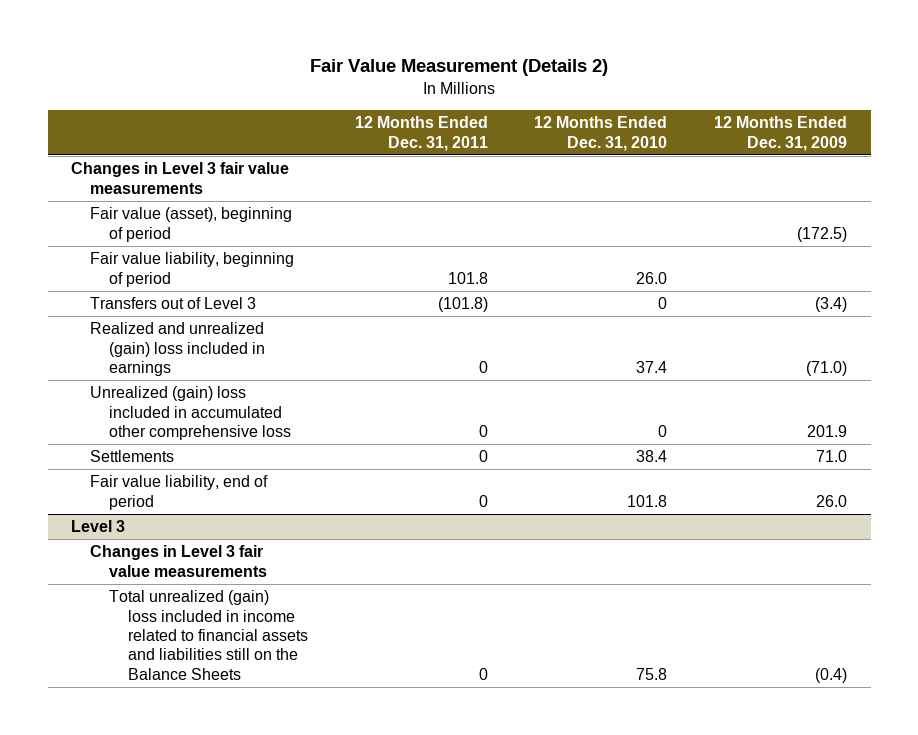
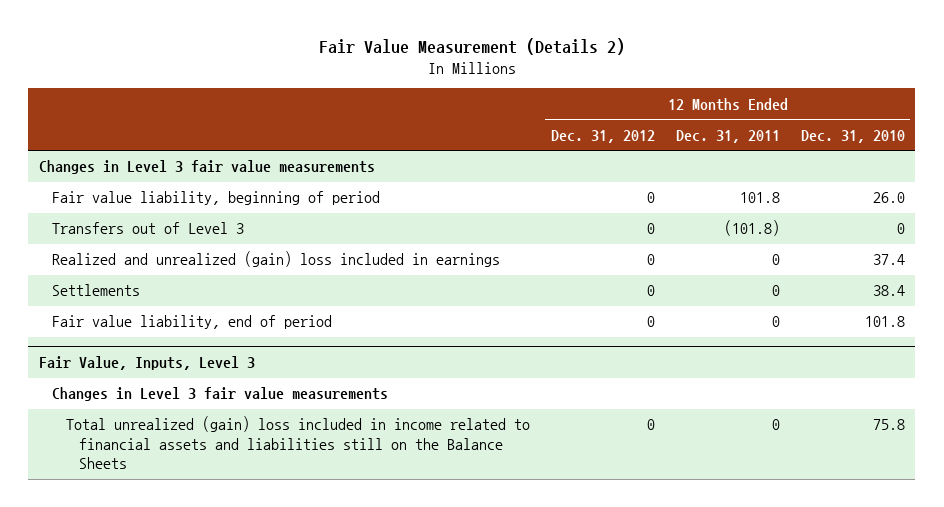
- | 12 Months Ended Dec. 31, 2011 | 12 Months Ended Dec. 31, 2010 | 12 Months Ended Dec. 31, 2009
+ | 12 Months Ended Dec. 31, 2012 | 12 Months Ended Dec. 31, 2011 | 12 Months Ended Dec. 31, 2010
- Fair value (asset), beginning of period | | | (172.5)
- Unrealized (gain) loss included in accumulated other comprehensive loss | 0 | 0 | 201.9
- Level 3
+ Fair Value, Inputs, Level 3

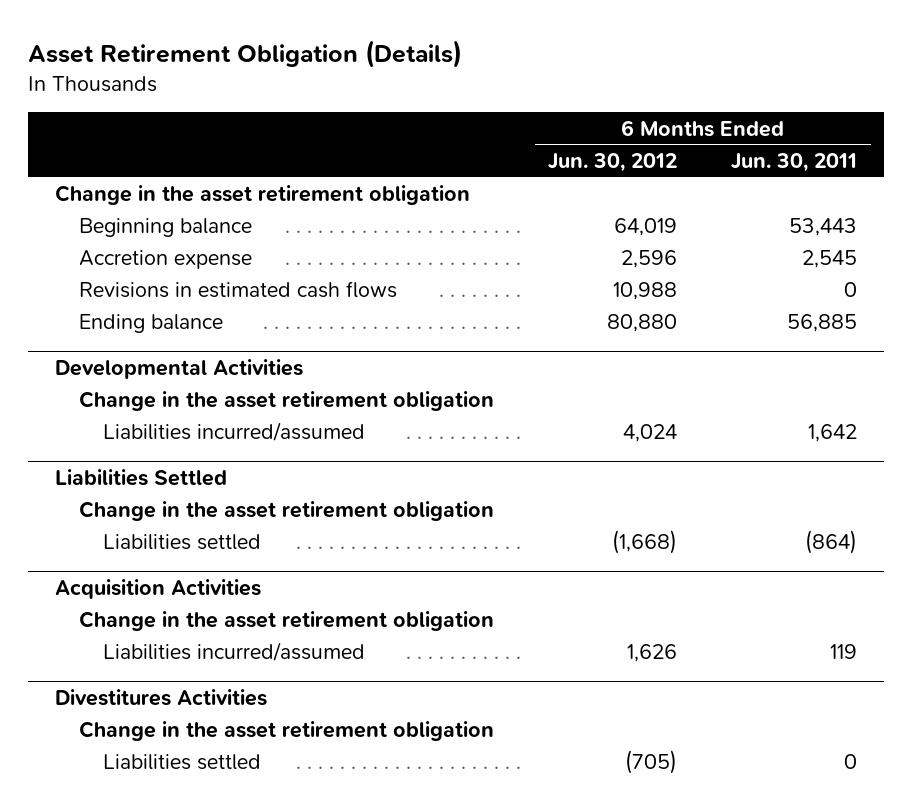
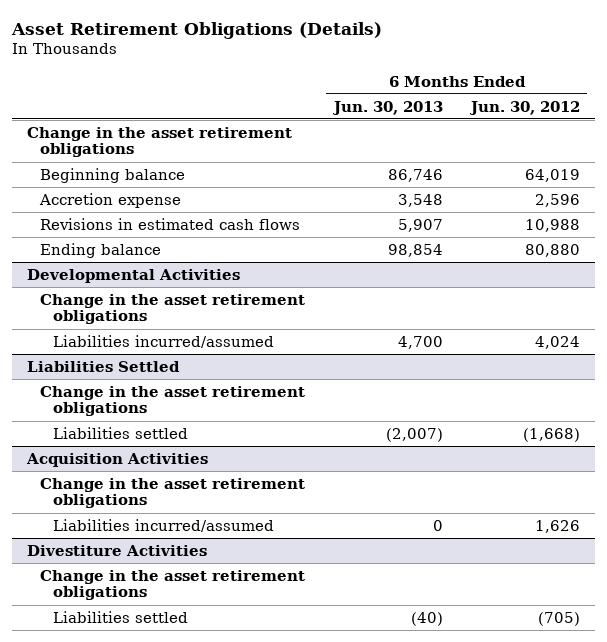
- Asset Retirement Obligation (Details)
+ Asset Retirement Obligations (Details)
- | 6 Months Ended Jun. 30, 2012 | 6 Months Ended Jun. 30, 2011
+ | 6 Months Ended Jun. 30, 2013 | 6 Months Ended Jun. 30, 2012
- Change in the asset retirement obligation
+ Change in the asset retirement obligations
@ Developmental Activities
- Change in the asset retirement obligation
+ Change in the asset retirement obligations
@ Liabilities Settled
- Change in the asset retirement obligation
+ Change in the asset retirement obligations
@ Acquisition Activities
- Change in the asset retirement obligation
+ Change in the asset retirement obligations
- Divestitures Activities
- Change in the asset retirement obligation
+ Divestiture Activities
+ Change in the asset retirement obligations

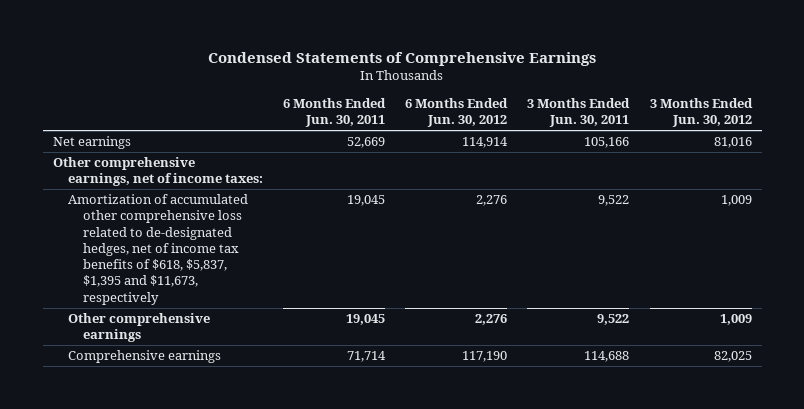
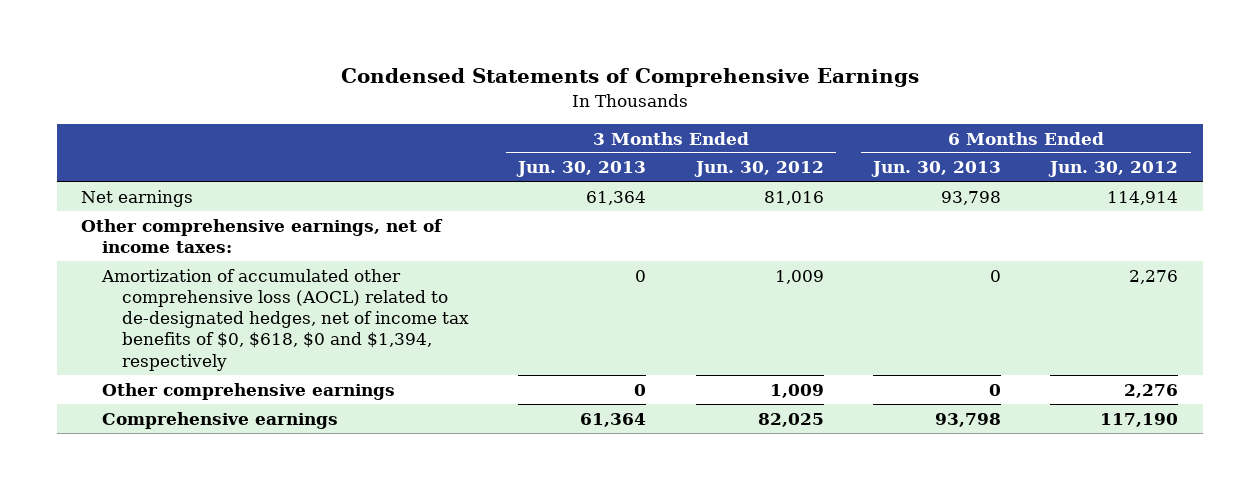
- | 6 Months Ended Jun. 30, 2011 | 6 Months Ended Jun. 30, 2012 | 3 Months Ended Jun. 30, 2011 | 3 Months Ended Jun. 30, 2012
+ | 3 Months Ended Jun. 30, 2013 | 3 Months Ended Jun. 30, 2012 | 6 Months Ended Jun. 30, 2013 | 6 Months Ended Jun. 30, 2012
- Amortization of accumulated other comprehensive loss related to de-designated hedges, net of income tax benefits of $618, $5,837, $1,395 and $11,673, respectively | 19,045 | 2,276 | 9,522 | 1,009
+ Amortization of accumulated other comprehensive loss (AOCL) related to de-designated hedges, net of income tax benefits of $0, $618, $0 and $1,394, respectively | 0 | 1,009 | 0 | 2,276

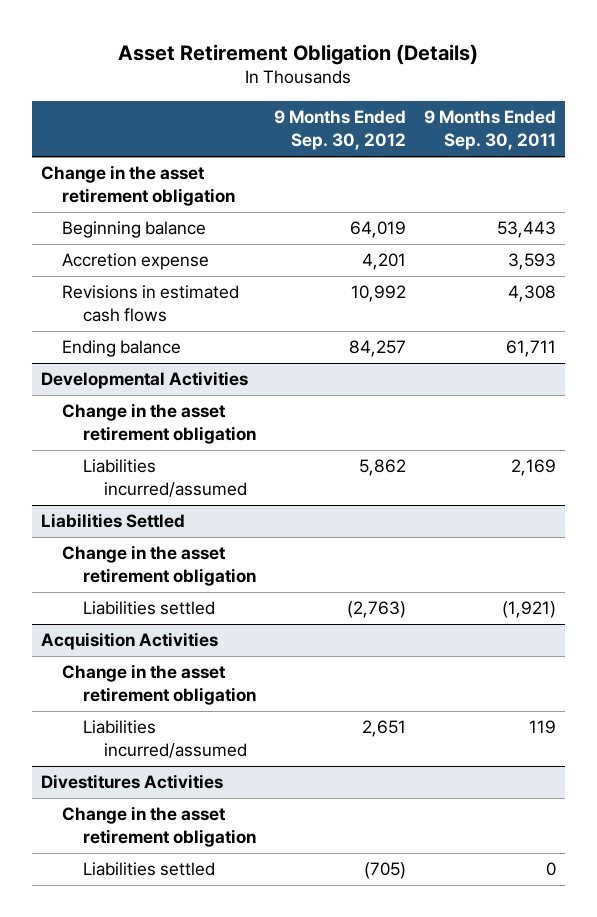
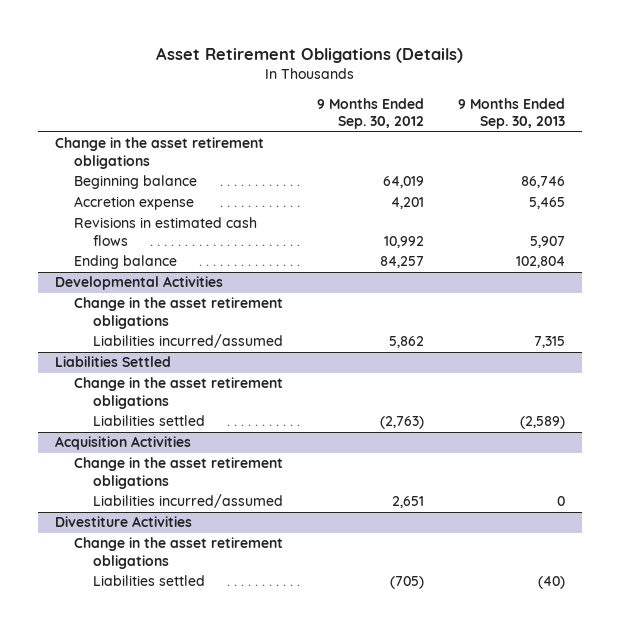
- Asset Retirement Obligation (Details)
+ Asset Retirement Obligations (Details)
- | 9 Months Ended Sep. 30, 2012 | 9 Months Ended Sep. 30, 2011
+ | 9 Months Ended Sep. 30, 2012 | 9 Months Ended Sep. 30, 2013
- Change in the asset retirement obligation
+ Change in the asset retirement obligations
@ Developmental Activities
- Change in the asset retirement obligation
+ Change in the asset retirement obligations
@ Liabilities Settled
- Change in the asset retirement obligation
+ Change in the asset retirement obligations
@ Acquisition Activities
- Change in the asset retirement obligation
+ Change in the asset retirement obligations
- Divestitures Activities
- Change in the asset retirement obligation
+ Divestiture Activities
+ Change in the asset retirement obligations

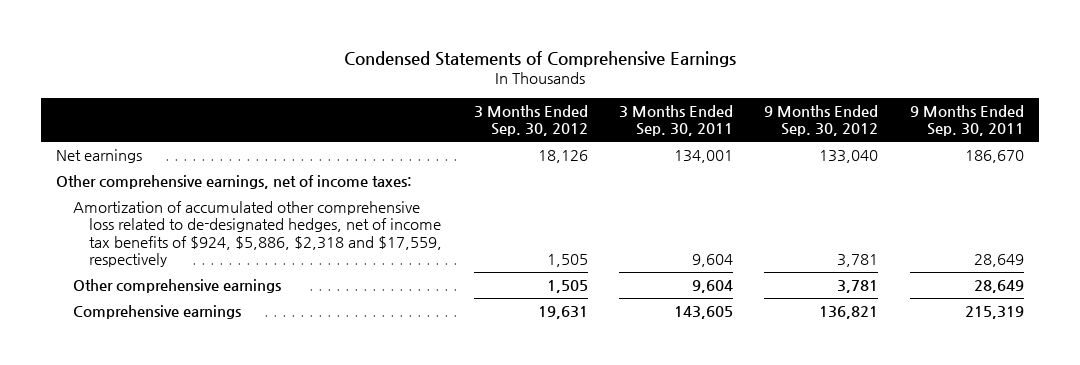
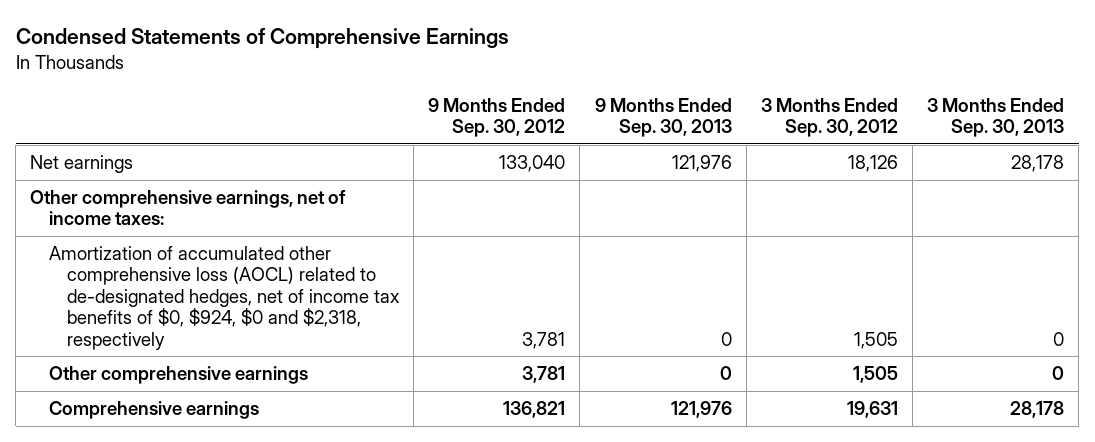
- | 3 Months Ended Sep. 30, 2012 | 3 Months Ended Sep. 30, 2011 | 9 Months Ended Sep. 30, 2012 | 9 Months Ended Sep. 30, 2011
+ | 9 Months Ended Sep. 30, 2012 | 9 Months Ended Sep. 30, 2013 | 3 Months Ended Sep. 30, 2012 | 3 Months Ended Sep. 30, 2013
- Amortization of accumulated other comprehensive loss related to de-designated hedges, net of income tax benefits of $924, $5,886, $2,318 and $17,559, respectively | 1,505 | 9,604 | 3,781 | 28,649
+ Amortization of accumulated other comprehensive loss (AOCL) related to de-designated hedges, net of income tax benefits of $0, $924, $0 and $2,318, respectively | 3,781 | 0 | 1,505 | 0

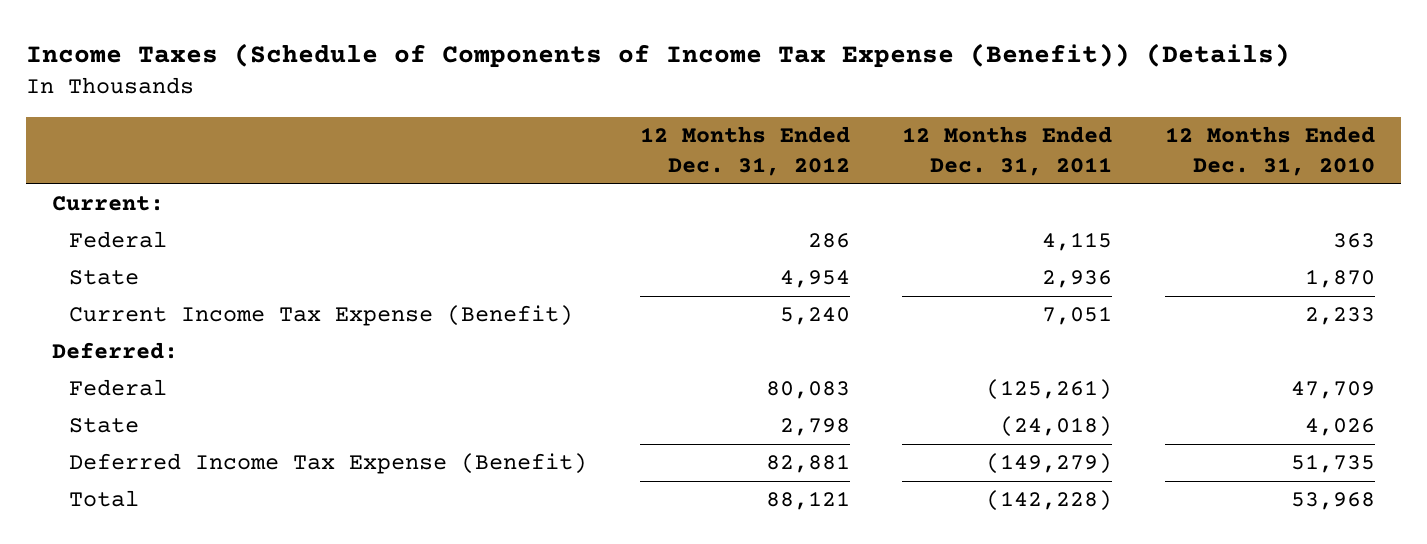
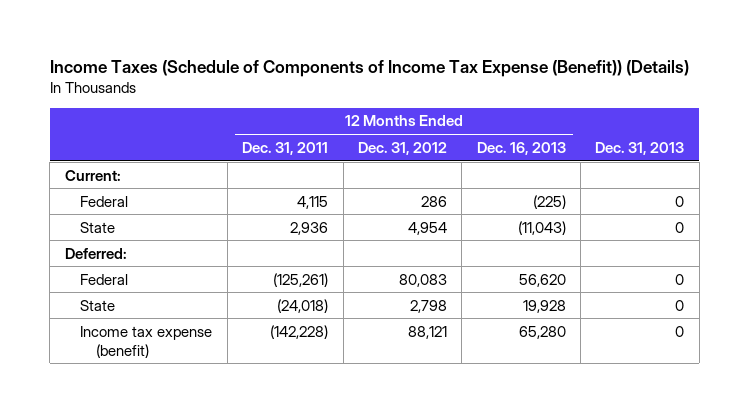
- | 12 Months Ended Dec. 31, 2012 | 12 Months Ended Dec. 31, 2011 | 12 Months Ended Dec. 31, 2010
+ | 12 Months Ended Dec. 31, 2011 | 12 Months Ended Dec. 31, 2012 | 12 Months Ended Dec. 16, 2013 | Dec. 31, 2013
- Current Income Tax Expense (Benefit) | 5,240 | 7,051 | 2,233
- Deferred Income Tax Expense (Benefit) | 82,881 | (149,279) | 51,735
- Total | 88,121 | (142,228) | 53,968
+ Income tax expense (benefit) | (142,228) | 88,121 | 65,280 | 0

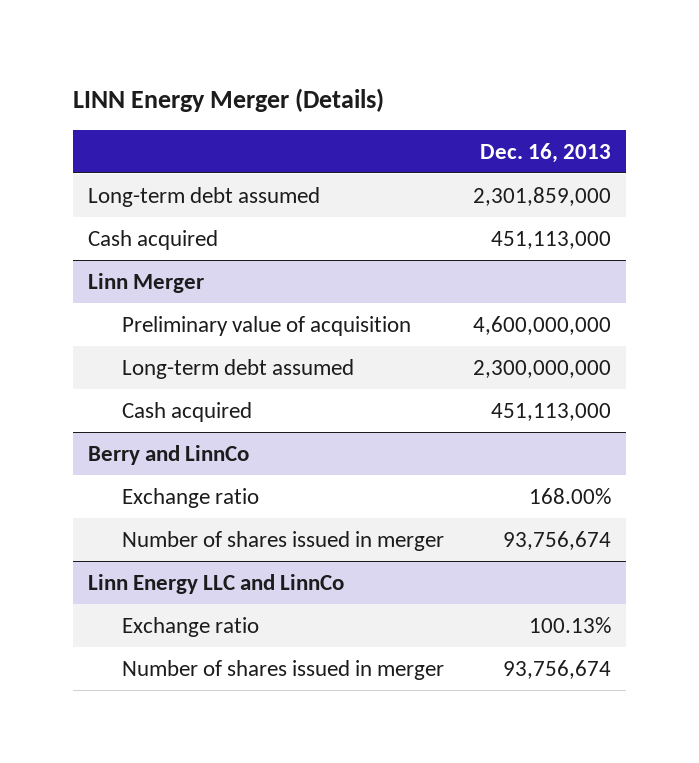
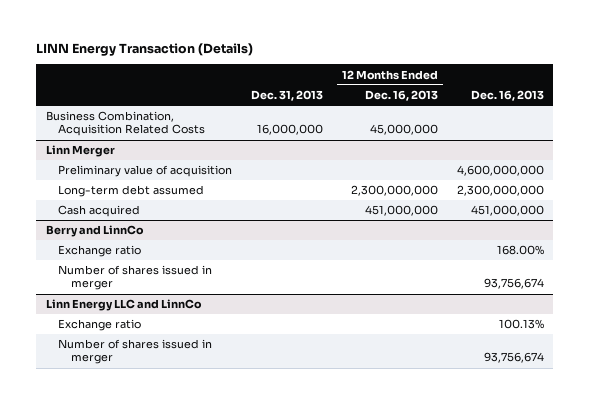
- LINN Energy Merger (Details)
+ LINN Energy Transaction (Details)
- | Dec. 16, 2013
+ | Dec. 31, 2013 | 12 Months Ended Dec. 16, 2013 | Dec. 16, 2013
- Long-term debt assumed | 2,301,859,000
- Cash acquired | 451,113,000
+ Business Combination, Acquisition Related Costs | 16,000,000 | 45,000,000 |
@ Linn Merger
- Cash acquired | 451,113,000
+ Cash acquired | | 451,000,000 | 451,000,000

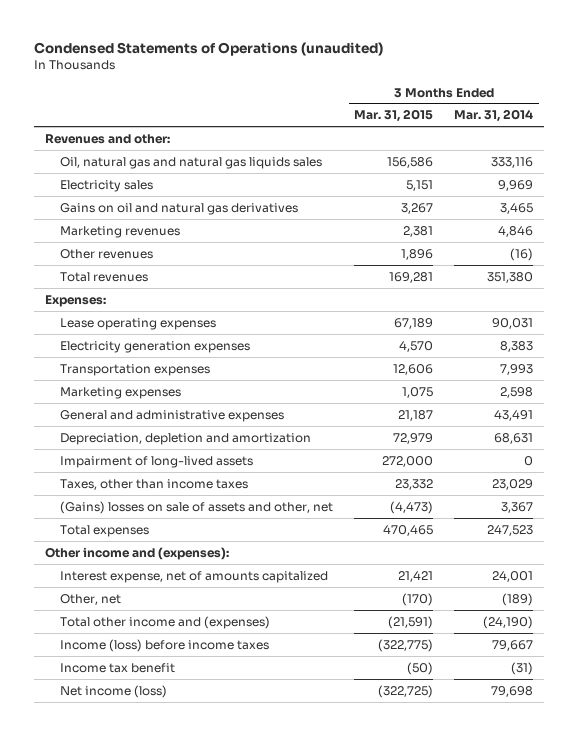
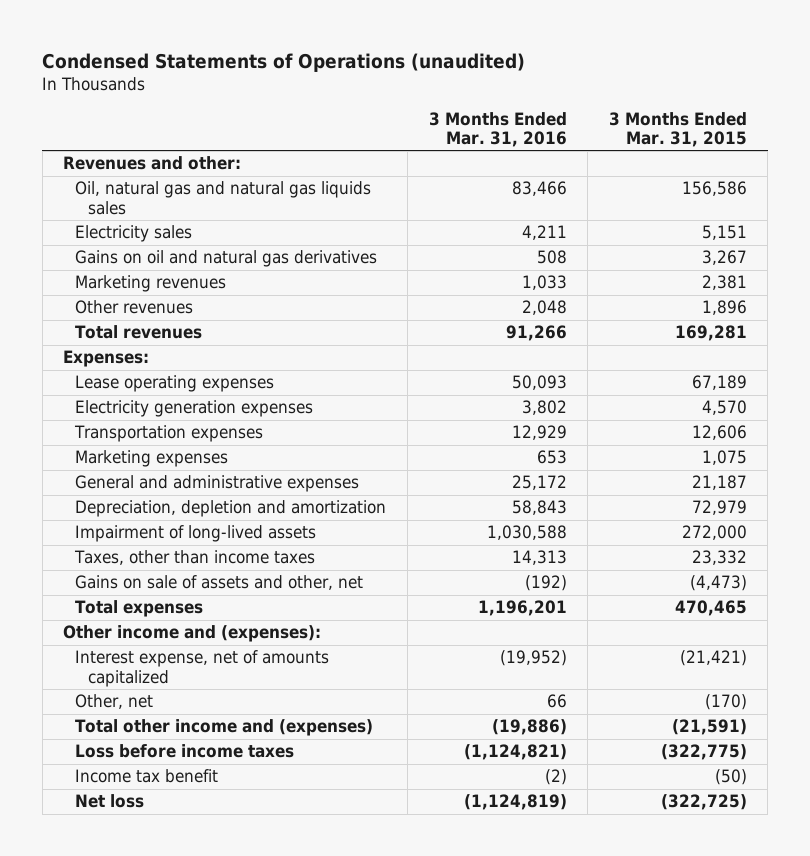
- | 3 Months Ended Mar. 31, 2015 | 3 Months Ended Mar. 31, 2014
+ | 3 Months Ended Mar. 31, 2016 | 3 Months Ended Mar. 31, 2015
- (Gains) losses on sale of assets and other, net | (4,473) | 3,367
+ Gains on sale of assets and other, net | (192) | (4,473)
- Interest expense, net of amounts capitalized | 21,421 | 24,001
+ Interest expense, net of amounts capitalized | (19,952) | (21,421)
- Income (loss) before income taxes | (322,775) | 79,667
+ Loss before income taxes | (1,124,821) | (322,775)
- Net income (loss) | (322,725) | 79,698
+ Net loss | (1,124,819) | (322,725)

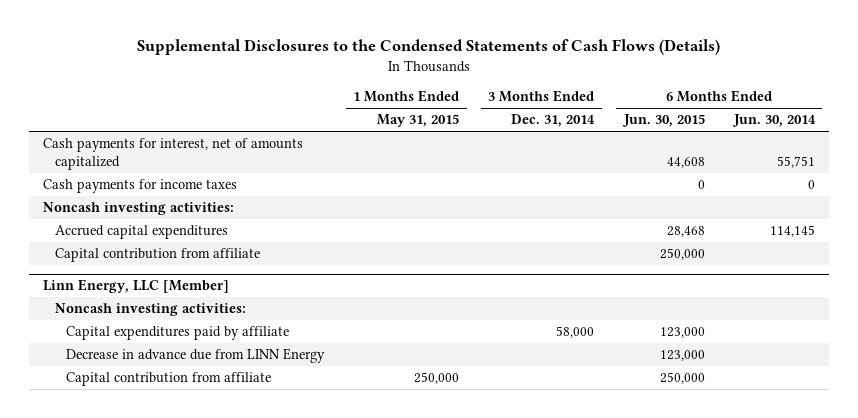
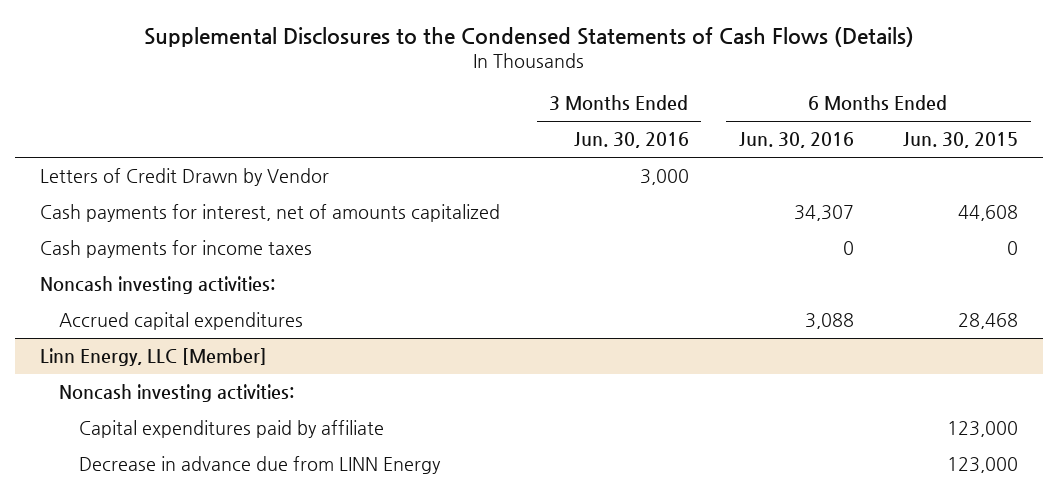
- | 1 Months Ended May 31, 2015 | 3 Months Ended Dec. 31, 2014 | 6 Months Ended Jun. 30, 2015 | 6 Months Ended Jun. 30, 2014
+ | 3 Months Ended Jun. 30, 2016 | 6 Months Ended Jun. 30, 2016 | 6 Months Ended Jun. 30, 2015
+ Letters of Credit Drawn by Vendor | 3,000 | |
- Capital contribution from affiliate | | | 250,000 |
@ Linn Energy, LLC [Member]
- Capital contribution from affiliate | 250,000 | | 250,000 |

